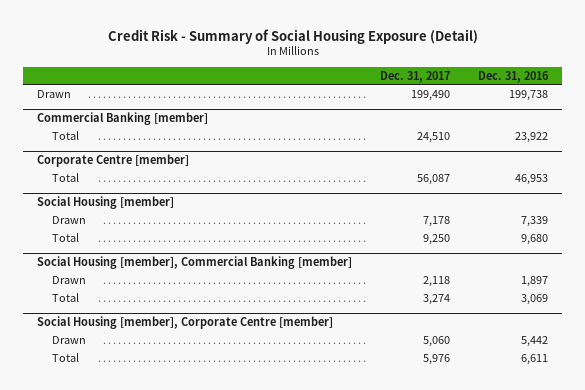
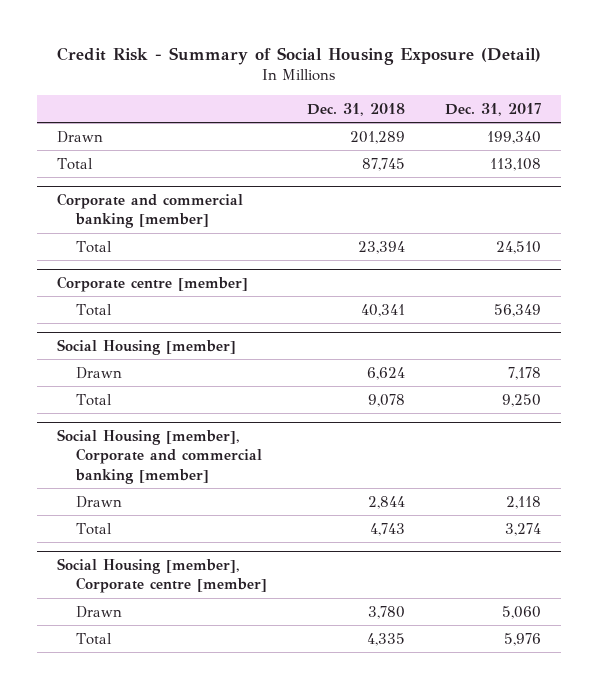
- | Dec. 31, 2017 | Dec. 31, 2016
+ | Dec. 31, 2018 | Dec. 31, 2017
- Drawn | 199,490 | 199,738
- Commercial Banking [member]
+ Drawn | 201,289 | 199,340
+ Total | 87,745 | 113,108
+ Corporate and commercial banking [member]
- Corporate Centre [member]
- Total | 56,087 | 46,953
+ Corporate centre [member]
+ Total | 40,341 | 56,349
- Social Housing [member], Commercial Banking [member]
+ Social Housing [member], Corporate and commercial banking [member]
- Social Housing [member], Corporate Centre [member]
+ Social Housing [member], Corporate centre [member]

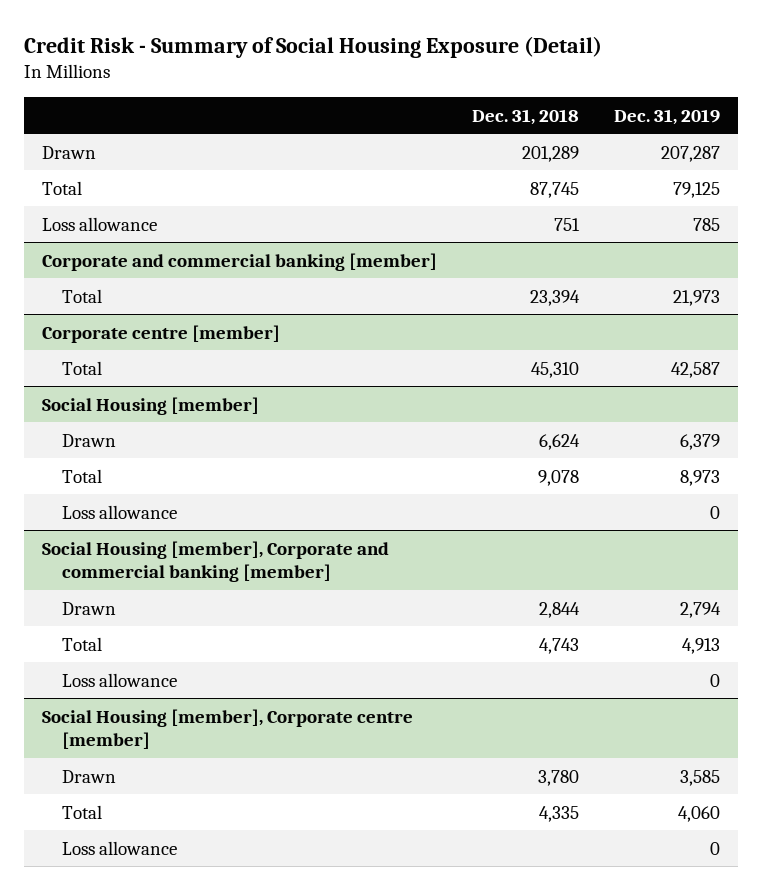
- | Dec. 31, 2018 | Dec. 31, 2017
+ | Dec. 31, 2018 | Dec. 31, 2019
+ Loss allowance | 751 | 785
@ Corporate centre [member]
- Total | 40,341 | 56,349
+ Total | 45,310 | 42,587
@ Social Housing [member]
+ Loss allowance | | 0
@ Social Housing [member], Corporate and commercial banking [member]
+ Loss allowance | | 0
@ Social Housing [member], Corporate centre [member]
+ Loss allowance | | 0

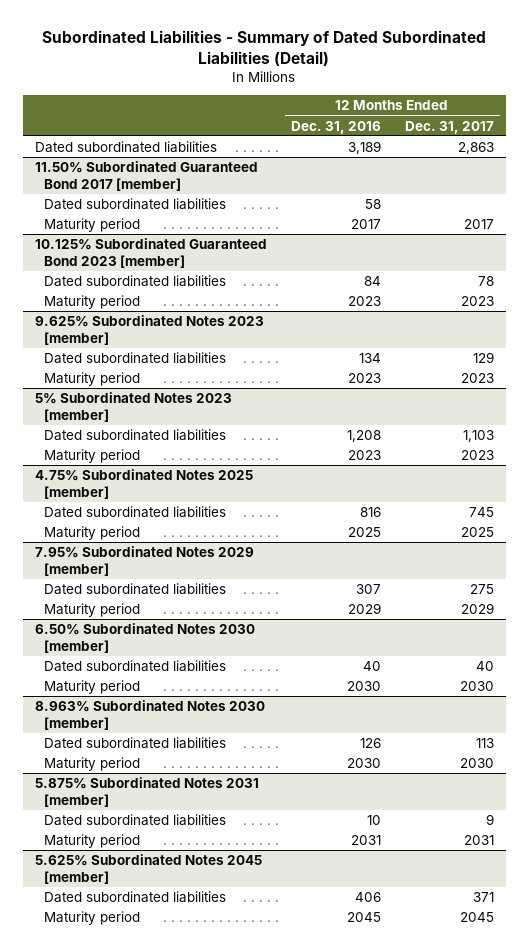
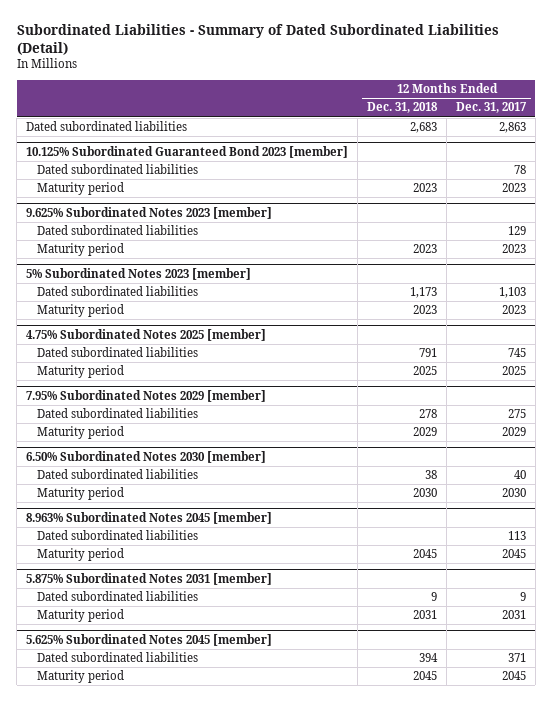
- | 12 Months Ended Dec. 31, 2016 | 12 Months Ended Dec. 31, 2017
+ | 12 Months Ended Dec. 31, 2018 | 12 Months Ended Dec. 31, 2017
- 11.50% Subordinated Guaranteed Bond 2017 [member]
- Dated subordinated liabilities | 58 |
- Maturity period | 2017 | 2017
- 8.963% Subordinated Notes 2030 [member]
+ 8.963% Subordinated Notes 2045 [member]
- Maturity period | 2030 | 2030
+ Maturity period | 2045 | 2045

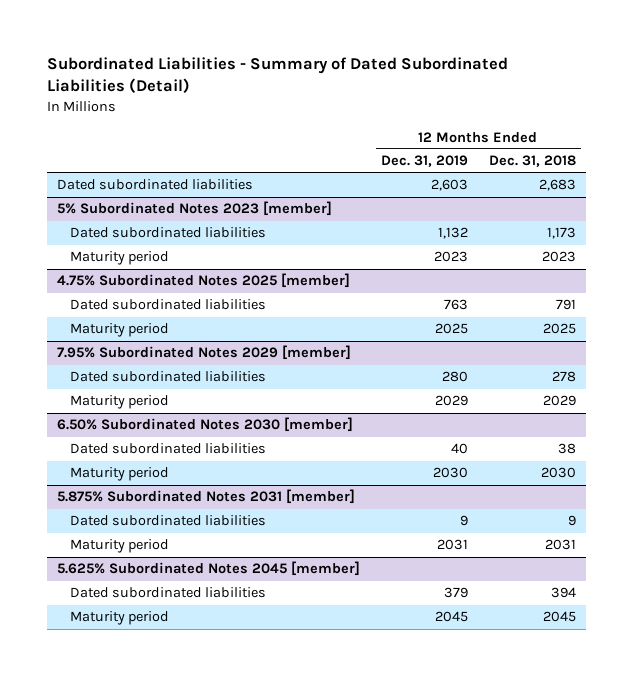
- | 12 Months Ended Dec. 31, 2018 | 12 Months Ended Dec. 31, 2017
+ | 12 Months Ended Dec. 31, 2019 | 12 Months Ended Dec. 31, 2018
- 10.125% Subordinated Guaranteed Bond 2023 [member]
- Dated subordinated liabilities | | 78
- Maturity period | 2023 | 2023
- 9.625% Subordinated Notes 2023 [member]
- Dated subordinated liabilities | | 129
- Maturity period | 2023 | 2023
- 8.963% Subordinated Notes 2045 [member]
- Dated subordinated liabilities | | 113
- Maturity period | 2045 | 2045

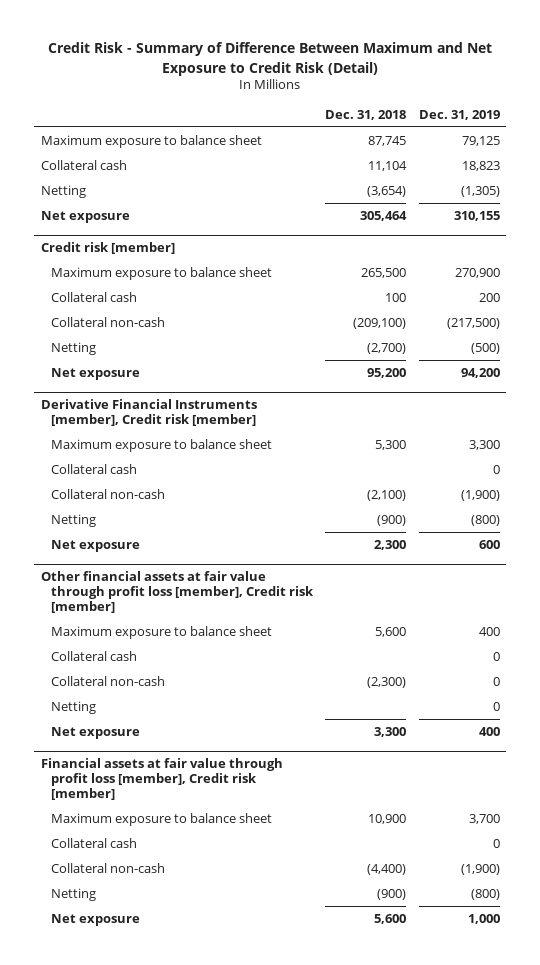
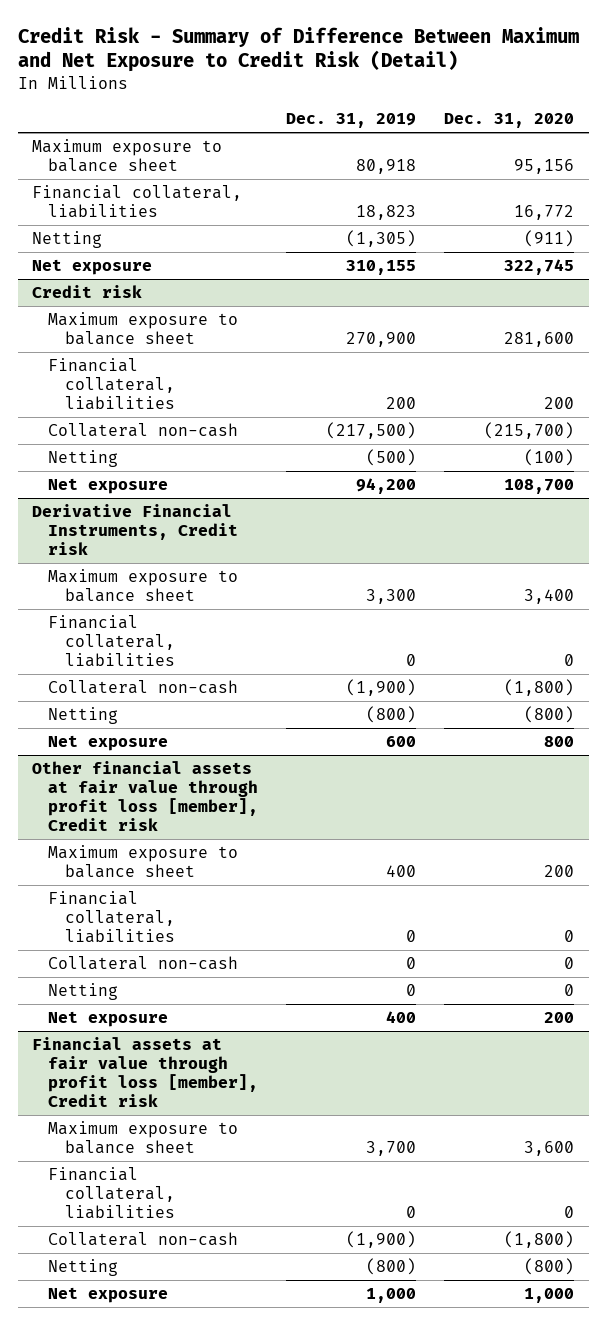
- | Dec. 31, 2018 | Dec. 31, 2019
+ | Dec. 31, 2019 | Dec. 31, 2020
- Maximum exposure to balance sheet | 87,745 | 79,125
- Collateral cash | 11,104 | 18,823
+ Maximum exposure to balance sheet | 80,918 | 95,156
+ Financial collateral, liabilities | 18,823 | 16,772
- Credit risk [member]
+ Credit risk
- Collateral cash | 100 | 200
+ Financial collateral, liabilities | 200 | 200
- Derivative Financial Instruments [member], Credit risk [member]
+ Derivative Financial Instruments, Credit risk
- Collateral cash | | 0
+ Financial collateral, liabilities | 0 | 0
- Other financial assets at fair value through profit loss [member], Credit risk [member]
+ Other financial assets at fair value through profit loss [member], Credit risk
- Collateral cash | | 0
+ Financial collateral, liabilities | 0 | 0
- Financial assets at fair value through profit loss [member], Credit risk [member]
+ Financial assets at fair value through profit loss [member], Credit risk
- Collateral cash | | 0
+ Financial collateral, liabilities | 0 | 0

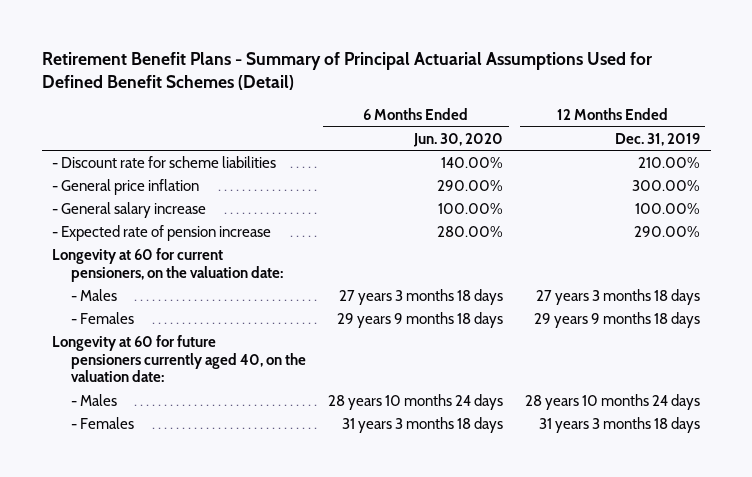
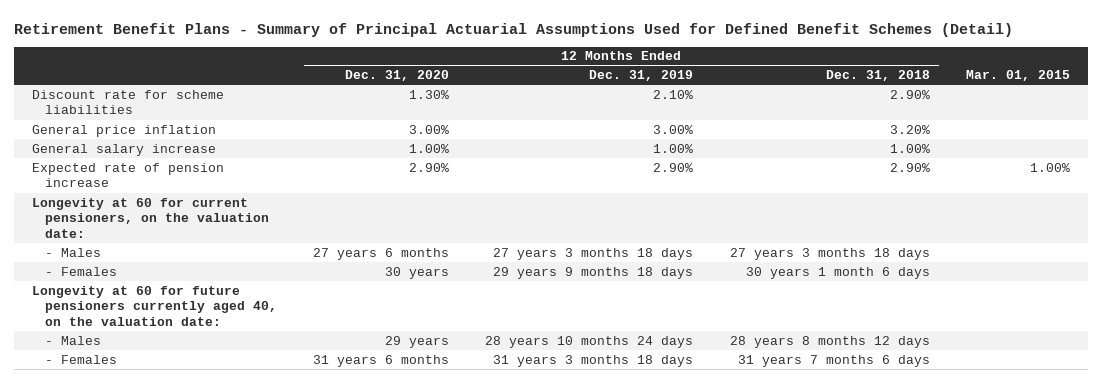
- | 6 Months Ended Jun. 30, 2020 | 12 Months Ended Dec. 31, 2019
+ | 12 Months Ended Dec. 31, 2020 | 12 Months Ended Dec. 31, 2019 | 12 Months Ended Dec. 31, 2018 | Mar. 01, 2015
- - Discount rate for scheme liabilities | 140.00% | 210.00%
- - General price inflation | 290.00% | 300.00%
- - General salary increase | 100.00% | 100.00%
- - Expected rate of pension increase | 280.00% | 290.00%
+ Discount rate for scheme liabilities | 1.30% | 2.10% | 2.90% |
+ General price inflation | 3.00% | 3.00% | 3.20% |
+ General salary increase | 1.00% | 1.00% | 1.00% |
+ Expected rate of pension increase | 2.90% | 2.90% | 2.90% | 1.00%

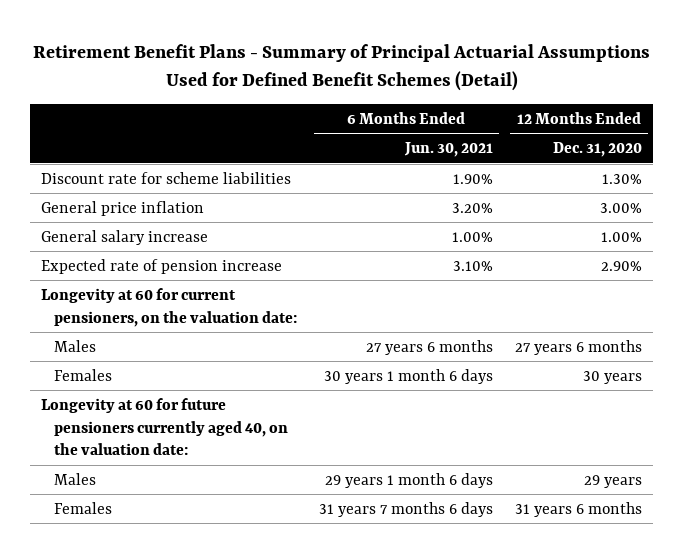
- | 12 Months Ended Dec. 31, 2020 | 12 Months Ended Dec. 31, 2019 | 12 Months Ended Dec. 31, 2018 | Mar. 01, 2015
+ | 6 Months Ended Jun. 30, 2021 | 12 Months Ended Dec. 31, 2020
- - Males | 27 years 6 months | 27 years 3 months 18 days | 27 years 3 months 18 days |
- - Females | 30 years | 29 years 9 months 18 days | 30 years 1 month 6 days |
+ Males | 27 years 6 months | 27 years 6 months
+ Females | 30 years 1 month 6 days | 30 years
- - Males | 29 years | 28 years 10 months 24 days | 28 years 8 months 12 days |
- - Females | 31 years 6 months | 31 years 3 months 18 days | 31 years 7 months 6 days |
+ Males | 29 years 1 month 6 days | 29 years
+ Females | 31 years 7 months 6 days | 31 years 6 months

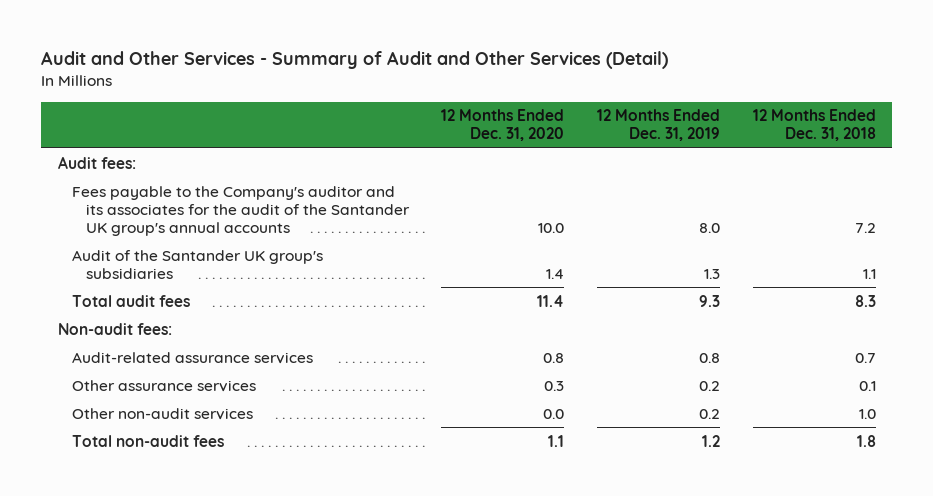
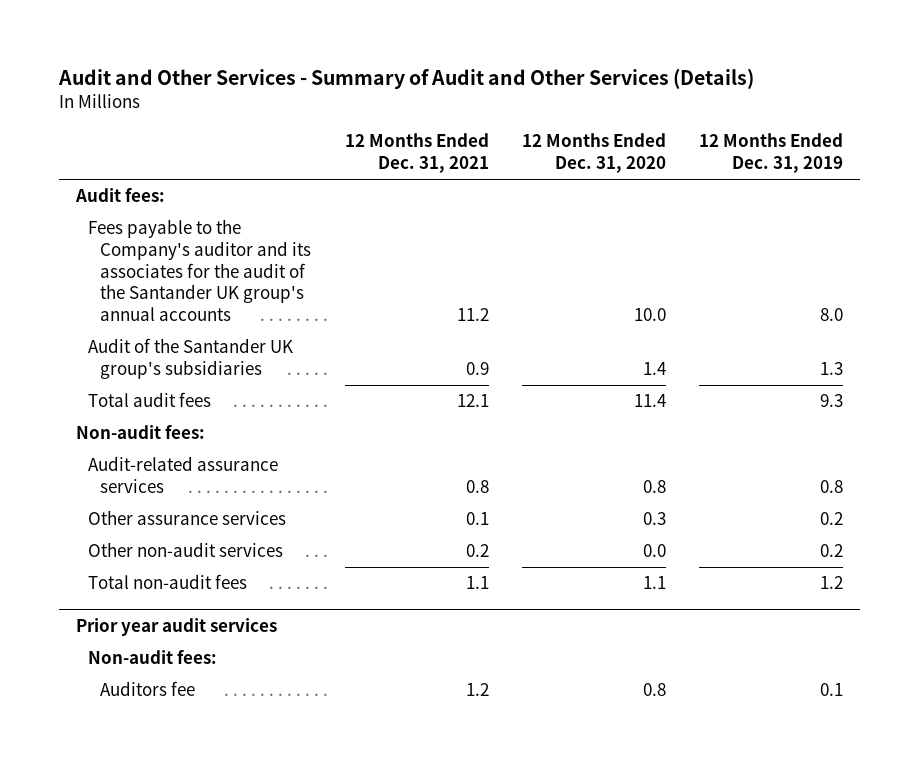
- Audit and Other Services - Summary of Audit and Other Services (Detail)
+ Audit and Other Services - Summary of Audit and Other Services (Details)
- | 12 Months Ended Dec. 31, 2020 | 12 Months Ended Dec. 31, 2019 | 12 Months Ended Dec. 31, 2018
+ | 12 Months Ended Dec. 31, 2021 | 12 Months Ended Dec. 31, 2020 | 12 Months Ended Dec. 31, 2019
+ Prior year audit services
+ Non-audit fees:
+ Auditors fee | 1.2 | 0.8 | 0.1

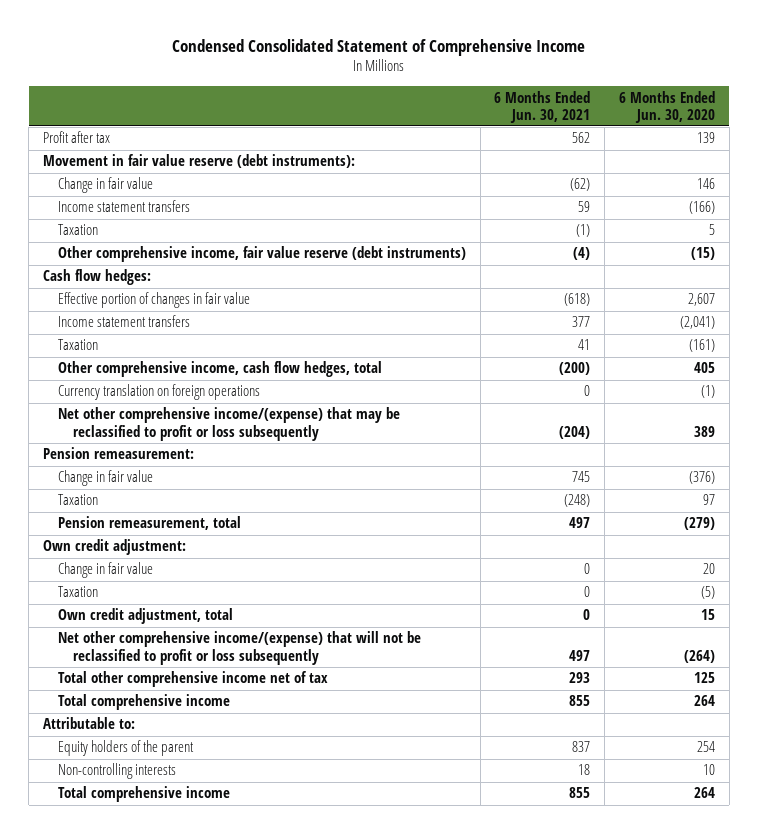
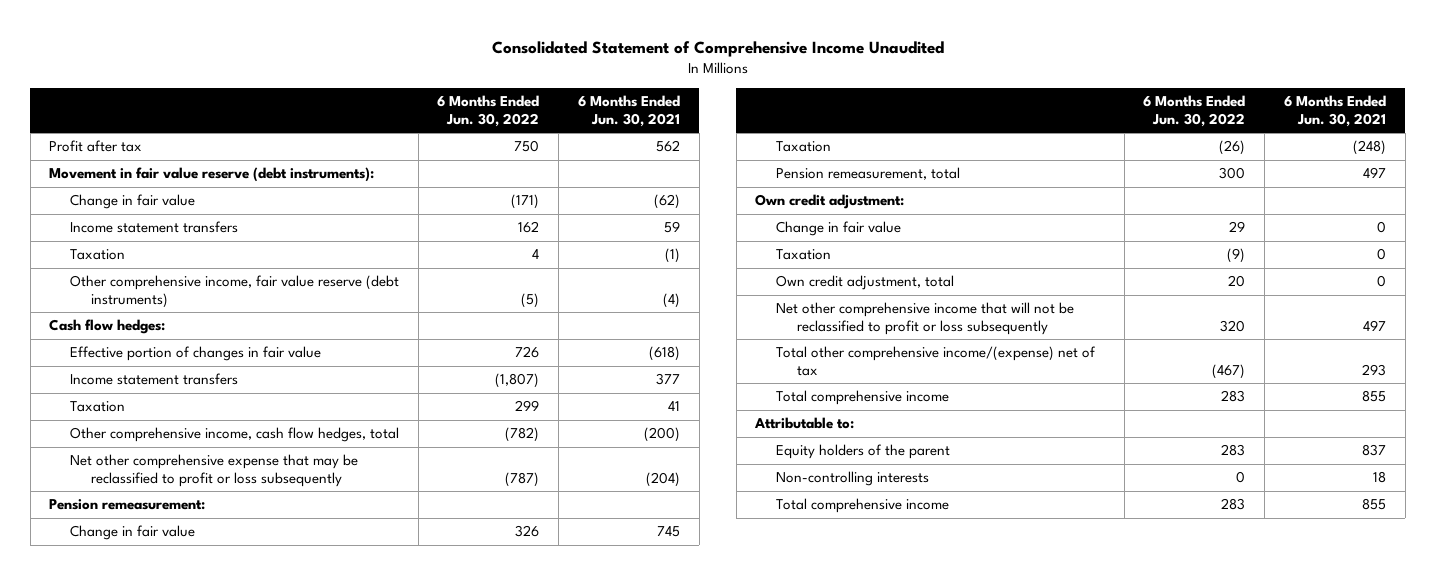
- Condensed Consolidated Statement of Comprehensive Income
+ Consolidated Statement of Comprehensive Income Unaudited
- | 6 Months Ended Jun. 30, 2021 | 6 Months Ended Jun. 30, 2020
+ | 6 Months Ended Jun. 30, 2022 | 6 Months Ended Jun. 30, 2021
- Currency translation on foreign operations | 0 | (1)
- Net other comprehensive income/(expense) that may be reclassified to profit or loss subsequently | (204) | 389
+ Net other comprehensive expense that may be reclassified to profit or loss subsequently | (787) | (204)
- Net other comprehensive income/(expense) that will not be reclassified to profit or loss subsequently | 497 | (264)
- Total other comprehensive income net of tax | 293 | 125
+ Net other comprehensive income that will not be reclassified to profit or loss subsequently | 320 | 497
+ Total other comprehensive income/(expense) net of tax | (467) | 293

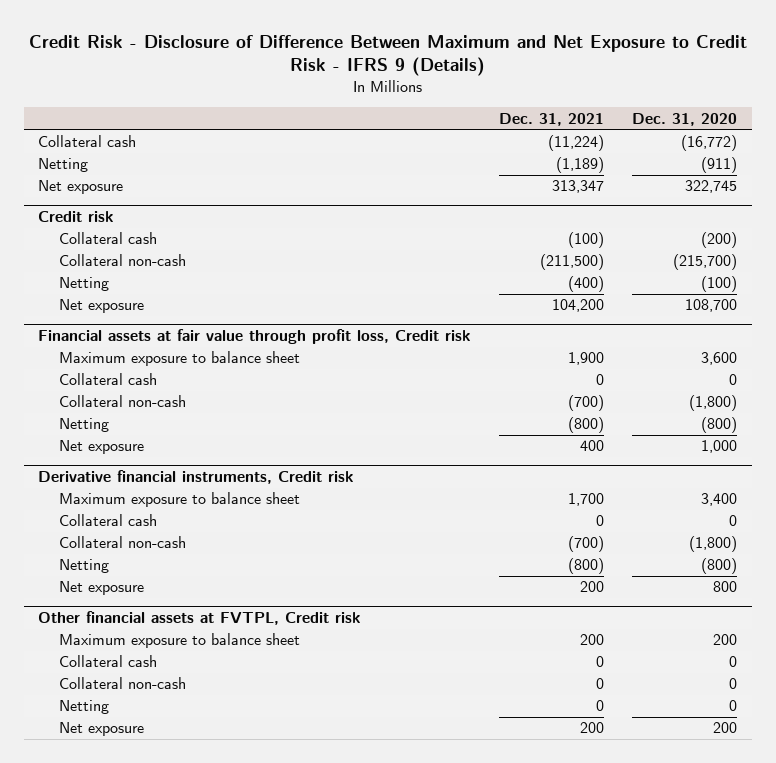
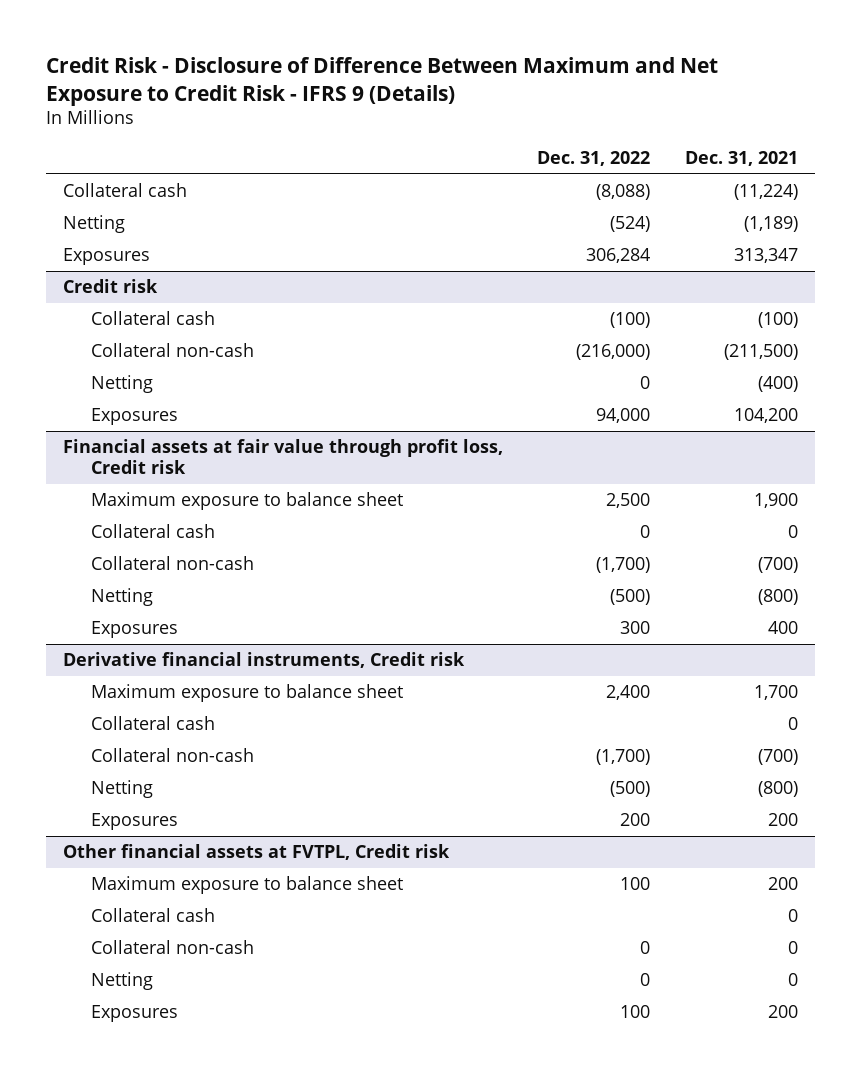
- | Dec. 31, 2021 | Dec. 31, 2020
+ | Dec. 31, 2022 | Dec. 31, 2021
- Net exposure | 313,347 | 322,745
+ Exposures | 306,284 | 313,347
@ Credit risk
- Net exposure | 104,200 | 108,700
+ Exposures | 94,000 | 104,200
@ Financial assets at fair value through profit loss, Credit risk
- Net exposure | 400 | 1,000
+ Exposures | 300 | 400
@ Derivative financial instruments, Credit risk
- Net exposure | 200 | 800
+ Exposures | 200 | 200
@ Other financial assets at FVTPL, Credit risk
- Net exposure | 200 | 200
+ Exposures | 100 | 200

